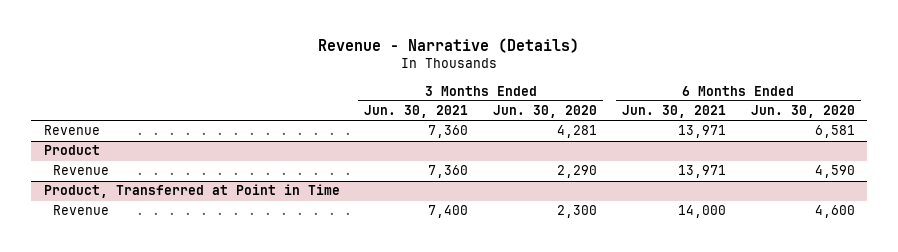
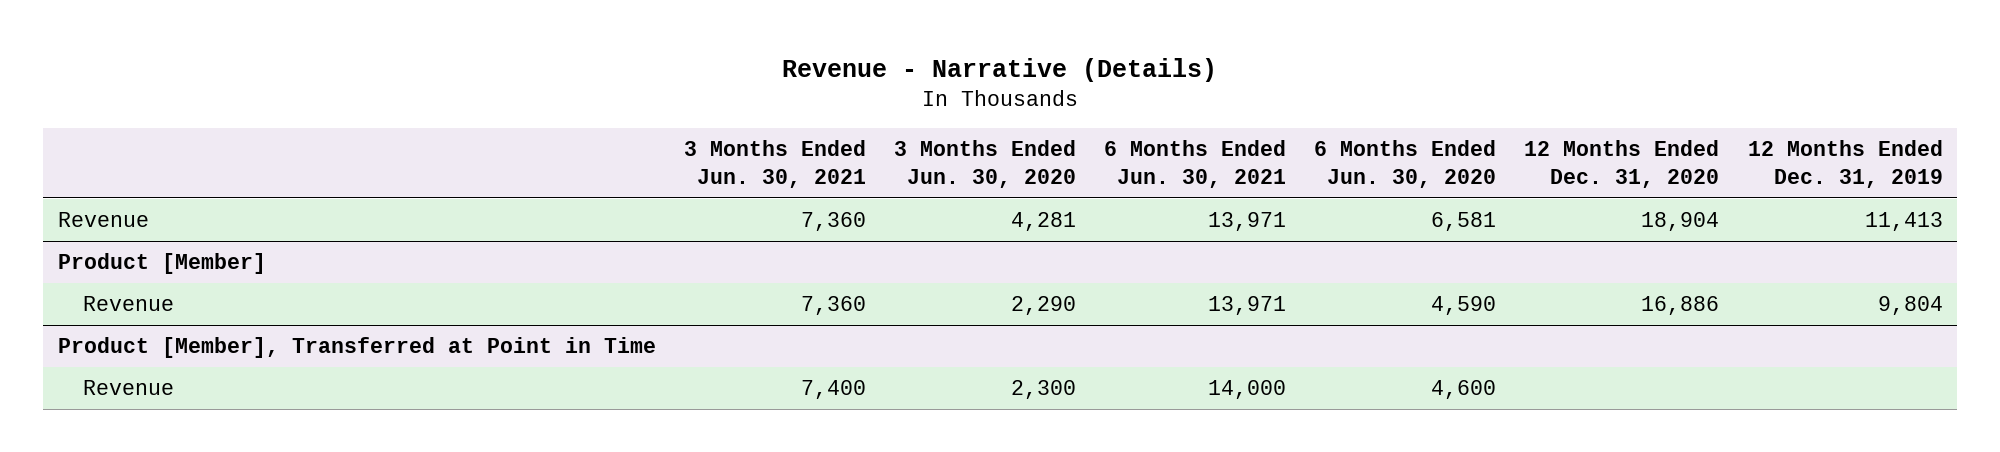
- | 3 Months Ended Jun. 30, 2021 | 3 Months Ended Jun. 30, 2020 | 6 Months Ended Jun. 30, 2021 | 6 Months Ended Jun. 30, 2020
+ | 3 Months Ended Jun. 30, 2021 | 3 Months Ended Jun. 30, 2020 | 6 Months Ended Jun. 30, 2021 | 6 Months Ended Jun. 30, 2020 | 12 Months Ended Dec. 31, 2020 | 12 Months Ended Dec. 31, 2019
- Product
+ Product [Member]
- Product, Transferred at Point in Time
+ Product [Member], Transferred at Point in Time

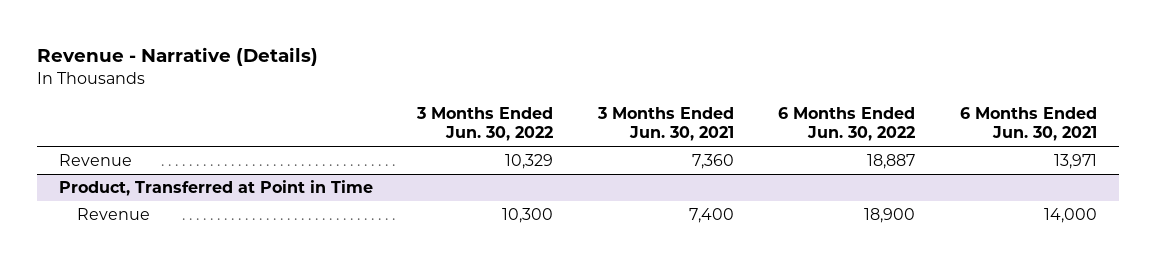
- | 3 Months Ended Jun. 30, 2021 | 3 Months Ended Jun. 30, 2020 | 6 Months Ended Jun. 30, 2021 | 6 Months Ended Jun. 30, 2020 | 12 Months Ended Dec. 31, 2020 | 12 Months Ended Dec. 31, 2019
+ | 3 Months Ended Jun. 30, 2022 | 3 Months Ended Jun. 30, 2021 | 6 Months Ended Jun. 30, 2022 | 6 Months Ended Jun. 30, 2021
- Product [Member]
- Revenue | 7,360 | 2,290 | 13,971 | 4,590 | 16,886 | 9,804
- Product [Member], Transferred at Point in Time
+ Product, Transferred at Point in Time

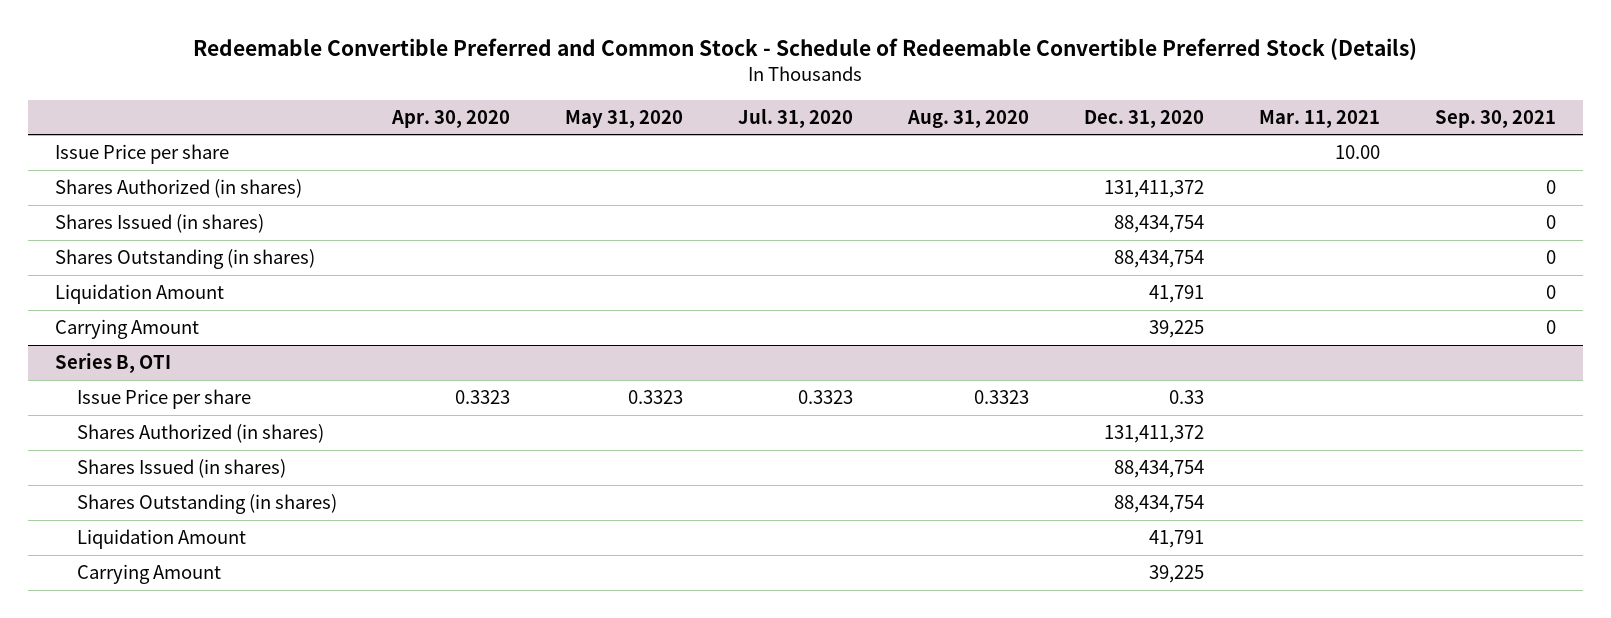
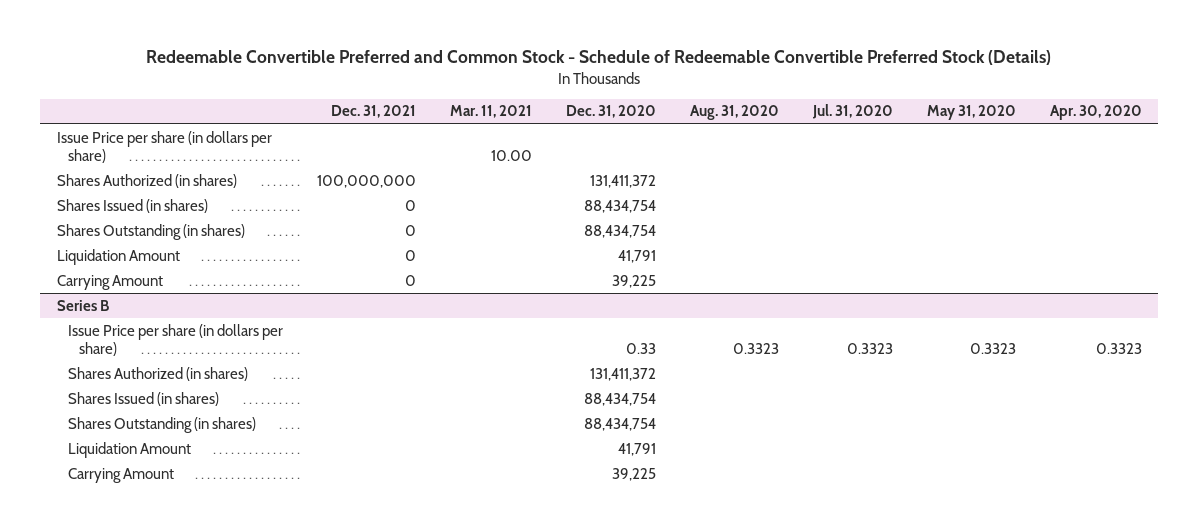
- | Apr. 30, 2020 | May 31, 2020 | Jul. 31, 2020 | Aug. 31, 2020 | Dec. 31, 2020 | Mar. 11, 2021 | Sep. 30, 2021
+ | Dec. 31, 2021 | Mar. 11, 2021 | Dec. 31, 2020 | Aug. 31, 2020 | Jul. 31, 2020 | May 31, 2020 | Apr. 30, 2020
- Issue Price per share | | | | | | 10.00 |
+ Issue Price per share (in dollars per share) | | 10.00 | | | | |
- Series B, OTI
- Issue Price per share | 0.3323 | 0.3323 | 0.3323 | 0.3323 | 0.33 | |
+ Series B
+ Issue Price per share (in dollars per share) | | | 0.33 | 0.3323 | 0.3323 | 0.3323 | 0.3323

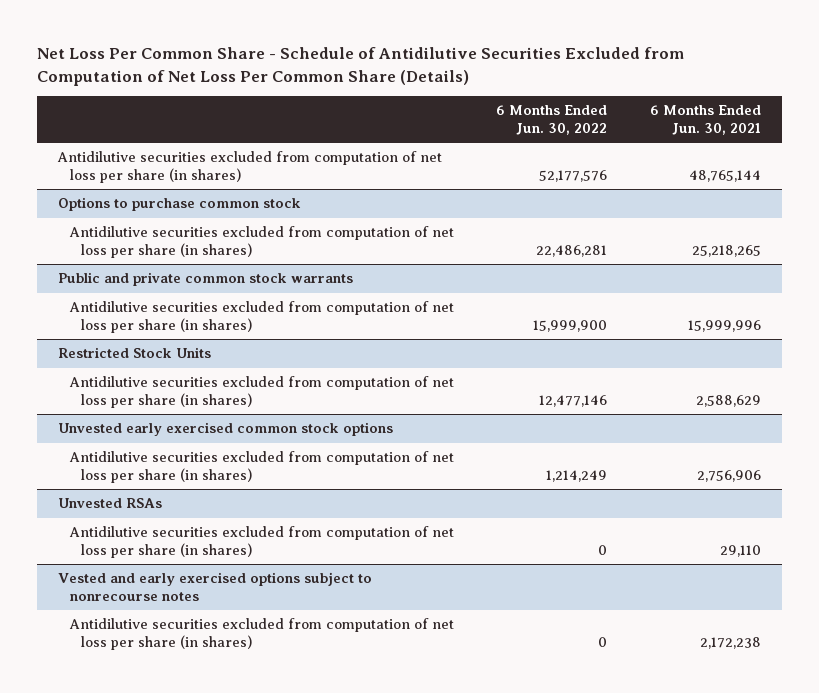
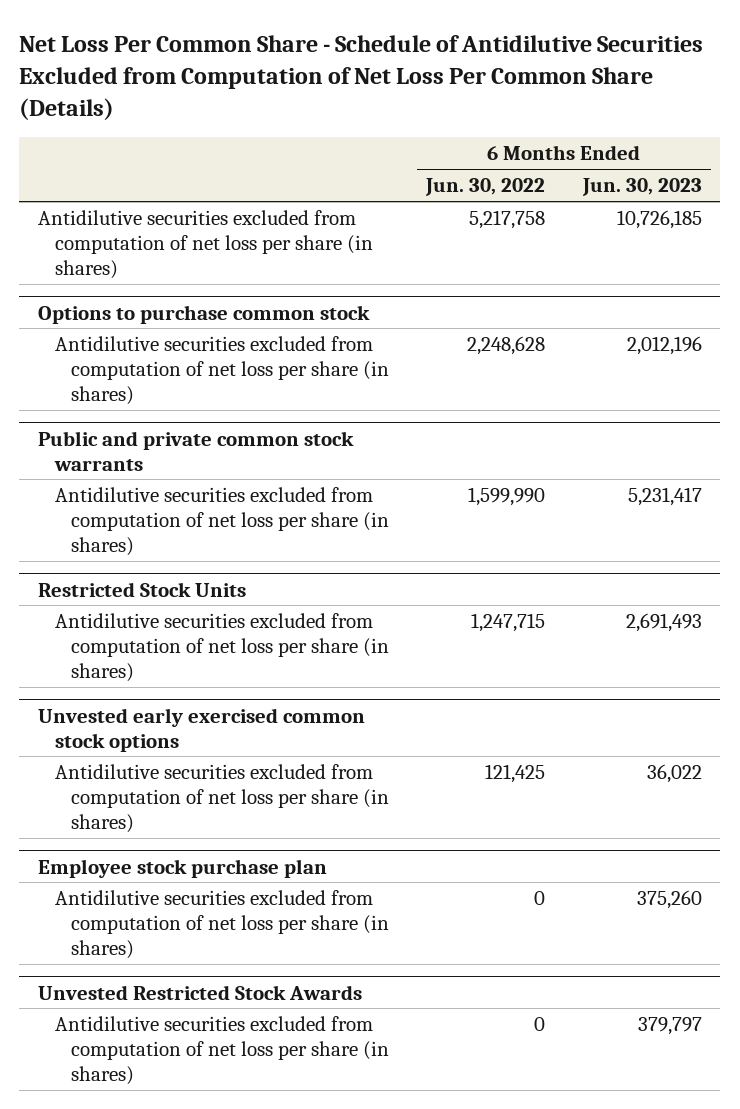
- | 6 Months Ended Jun. 30, 2022 | 6 Months Ended Jun. 30, 2021
+ | 6 Months Ended Jun. 30, 2022 | 6 Months Ended Jun. 30, 2023
- Antidilutive securities excluded from computation of net loss per share (in shares) | 52,177,576 | 48,765,144
+ Antidilutive securities excluded from computation of net loss per share (in shares) | 5,217,758 | 10,726,185
@ Options to purchase common stock
- Antidilutive securities excluded from computation of net loss per share (in shares) | 22,486,281 | 25,218,265
+ Antidilutive securities excluded from computation of net loss per share (in shares) | 2,248,628 | 2,012,196
@ Public and private common stock warrants
- Antidilutive securities excluded from computation of net loss per share (in shares) | 15,999,900 | 15,999,996
+ Antidilutive securities excluded from computation of net loss per share (in shares) | 1,599,990 | 5,231,417
@ Restricted Stock Units
- Antidilutive securities excluded from computation of net loss per share (in shares) | 12,477,146 | 2,588,629
+ Antidilutive securities excluded from computation of net loss per share (in shares) | 1,247,715 | 2,691,493
@ Unvested early exercised common stock options
- Antidilutive securities excluded from computation of net loss per share (in shares) | 1,214,249 | 2,756,906
- Unvested RSAs
@ Unvested early exercised common stock options
+ Antidilutive securities excluded from computation of net loss per share (in shares) | 121,425 | 36,022
+ Employee stock purchase plan
- Vested and early exercised options subject to nonrecourse notes
+ Unvested Restricted Stock Awards

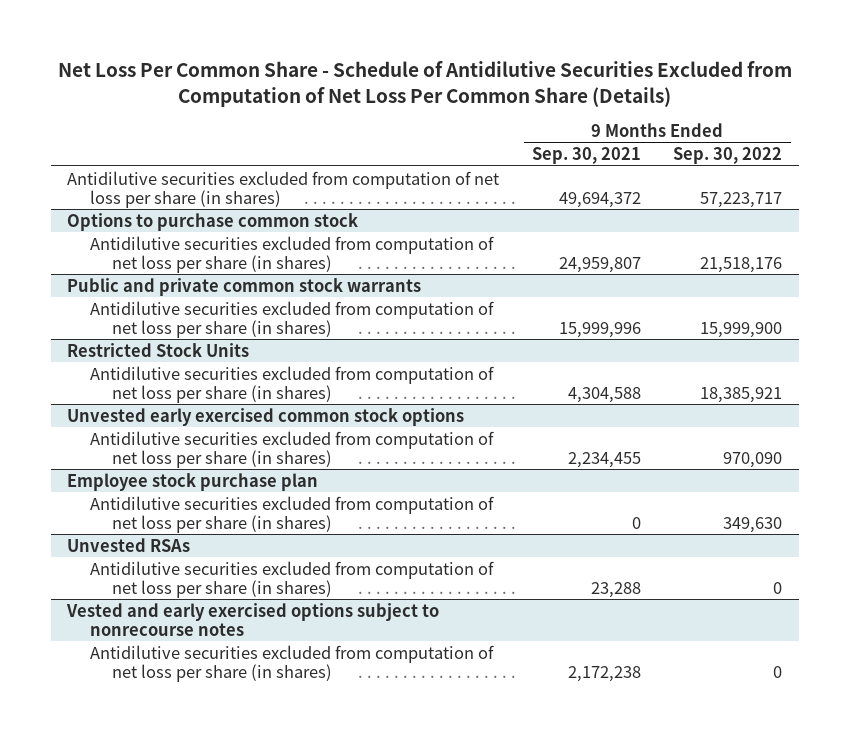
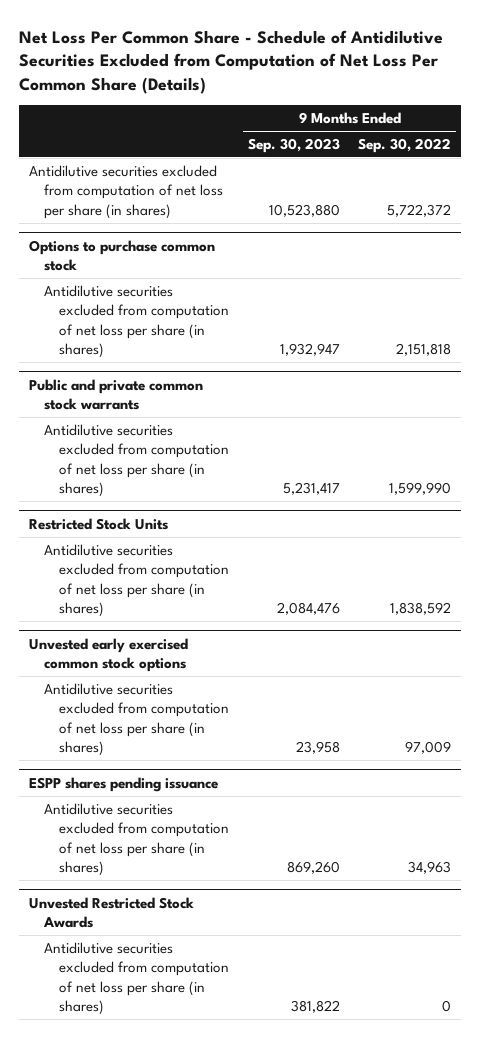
- | 9 Months Ended Sep. 30, 2021 | 9 Months Ended Sep. 30, 2022
+ | 9 Months Ended Sep. 30, 2023 | 9 Months Ended Sep. 30, 2022
- Antidilutive securities excluded from computation of net loss per share (in shares) | 49,694,372 | 57,223,717
+ Antidilutive securities excluded from computation of net loss per share (in shares) | 10,523,880 | 5,722,372
@ Options to purchase common stock
- Antidilutive securities excluded from computation of net loss per share (in shares) | 24,959,807 | 21,518,176
+ Antidilutive securities excluded from computation of net loss per share (in shares) | 1,932,947 | 2,151,818
@ Public and private common stock warrants
- Antidilutive securities excluded from computation of net loss per share (in shares) | 15,999,996 | 15,999,900
+ Antidilutive securities excluded from computation of net loss per share (in shares) | 5,231,417 | 1,599,990
@ Restricted Stock Units
- Antidilutive securities excluded from computation of net loss per share (in shares) | 4,304,588 | 18,385,921
+ Antidilutive securities excluded from computation of net loss per share (in shares) | 2,084,476 | 1,838,592
@ Unvested early exercised common stock options
- Antidilutive securities excluded from computation of net loss per share (in shares) | 2,234,455 | 970,090
- Employee stock purchase plan
- Antidilutive securities excluded from computation of net loss per share (in shares) | 0 | 349,630
- Unvested RSAs
- Antidilutive securities excluded from computation of net loss per share (in shares) | 23,288 | 0
- Vested and early exercised options subject to nonrecourse notes
@ Unvested early exercised common stock options
+ Antidilutive securities excluded from computation of net loss per share (in shares) | 23,958 | 97,009
+ ESPP shares pending issuance
+ Antidilutive securities excluded from computation of net loss per share (in shares) | 869,260 | 34,963
+ Unvested Restricted Stock Awards

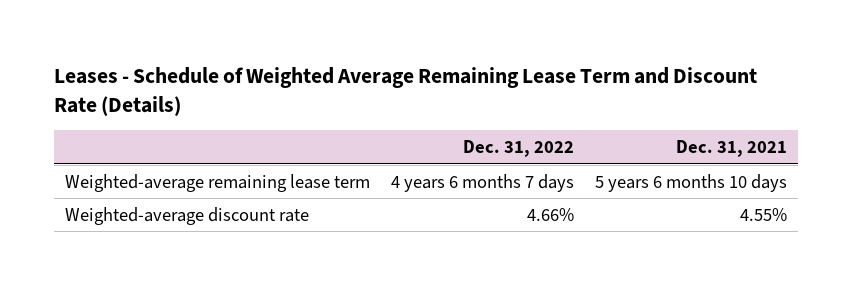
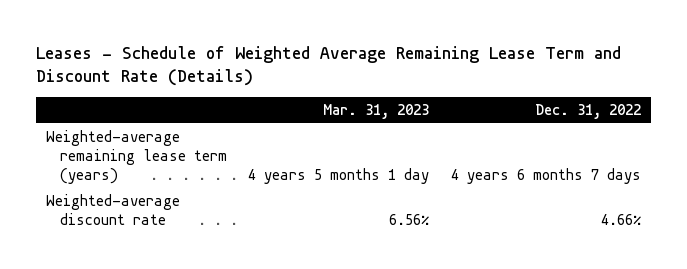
- | Dec. 31, 2022 | Dec. 31, 2021
+ | Mar. 31, 2023 | Dec. 31, 2022
- Weighted-average remaining lease term | 4 years 6 months 7 days | 5 years 6 months 10 days
+ Weighted-average remaining lease term (years) | 4 years 5 months 1 day | 4 years 6 months 7 days

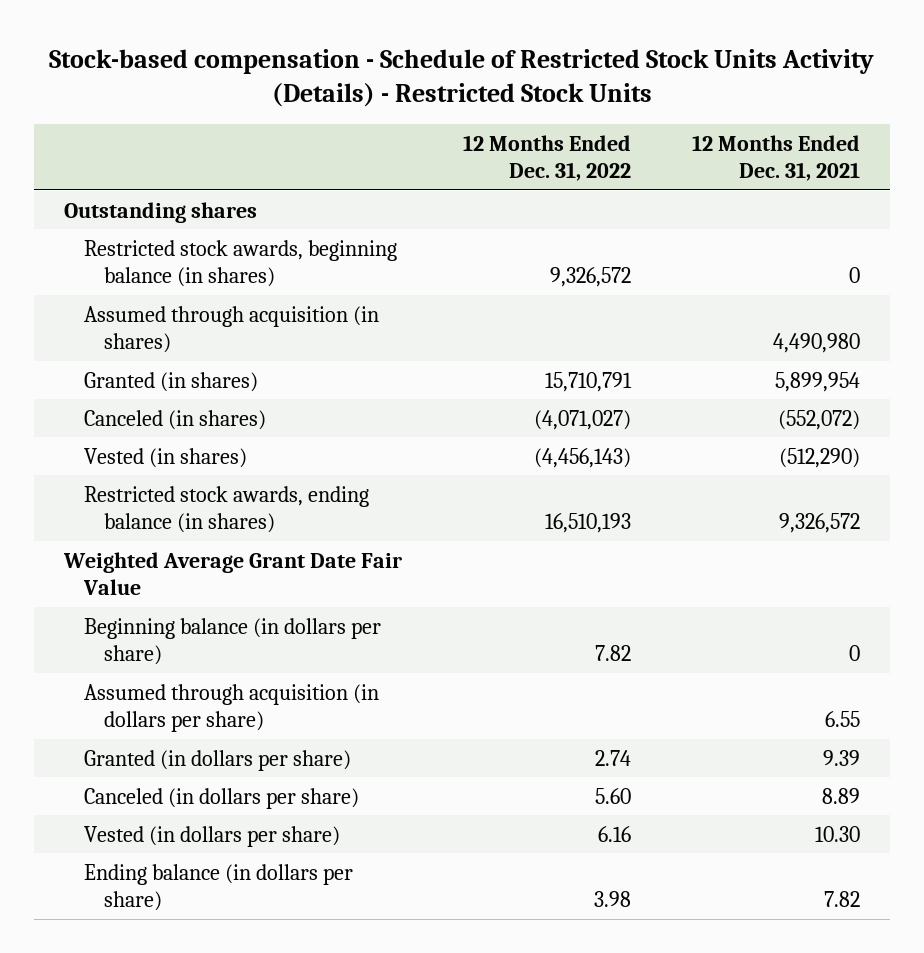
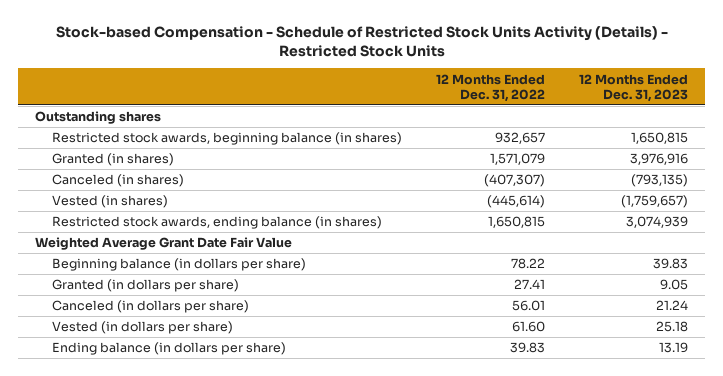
- Stock-based compensation - Schedule of Restricted Stock Units Activity (Details) - Restricted Stock Units
+ Stock-based Compensation - Schedule of Restricted Stock Units Activity (Details) - Restricted Stock Units
- | 12 Months Ended Dec. 31, 2022 | 12 Months Ended Dec. 31, 2021
+ | 12 Months Ended Dec. 31, 2022 | 12 Months Ended Dec. 31, 2023
- Restricted stock awards, beginning balance (in shares) | 9,326,572 | 0
- Assumed through acquisition (in shares) | | 4,490,980
- Granted (in shares) | 15,710,791 | 5,899,954
- Canceled (in shares) | (4,071,027) | (552,072)
- Vested (in shares) | (4,456,143) | (512,290)
- Restricted stock awards, ending balance (in shares) | 16,510,193 | 9,326,572
+ Restricted stock awards, beginning balance (in shares) | 932,657 | 1,650,815
+ Granted (in shares) | 1,571,079 | 3,976,916
+ Canceled (in shares) | (407,307) | (793,135)
+ Vested (in shares) | (445,614) | (1,759,657)
+ Restricted stock awards, ending balance (in shares) | 1,650,815 | 3,074,939
- Beginning balance (in dollars per share) | 7.82 | 0
- Assumed through acquisition (in dollars per share) | | 6.55
- Granted (in dollars per share) | 2.74 | 9.39
- Canceled (in dollars per share) | 5.60 | 8.89
- Vested (in dollars per share) | 6.16 | 10.30
- Ending balance (in dollars per share) | 3.98 | 7.82
+ Beginning balance (in dollars per share) | 78.22 | 39.83
+ Granted (in dollars per share) | 27.41 | 9.05
+ Canceled (in dollars per share) | 56.01 | 21.24
+ Vested (in dollars per share) | 61.60 | 25.18
+ Ending balance (in dollars per share) | 39.83 | 13.19

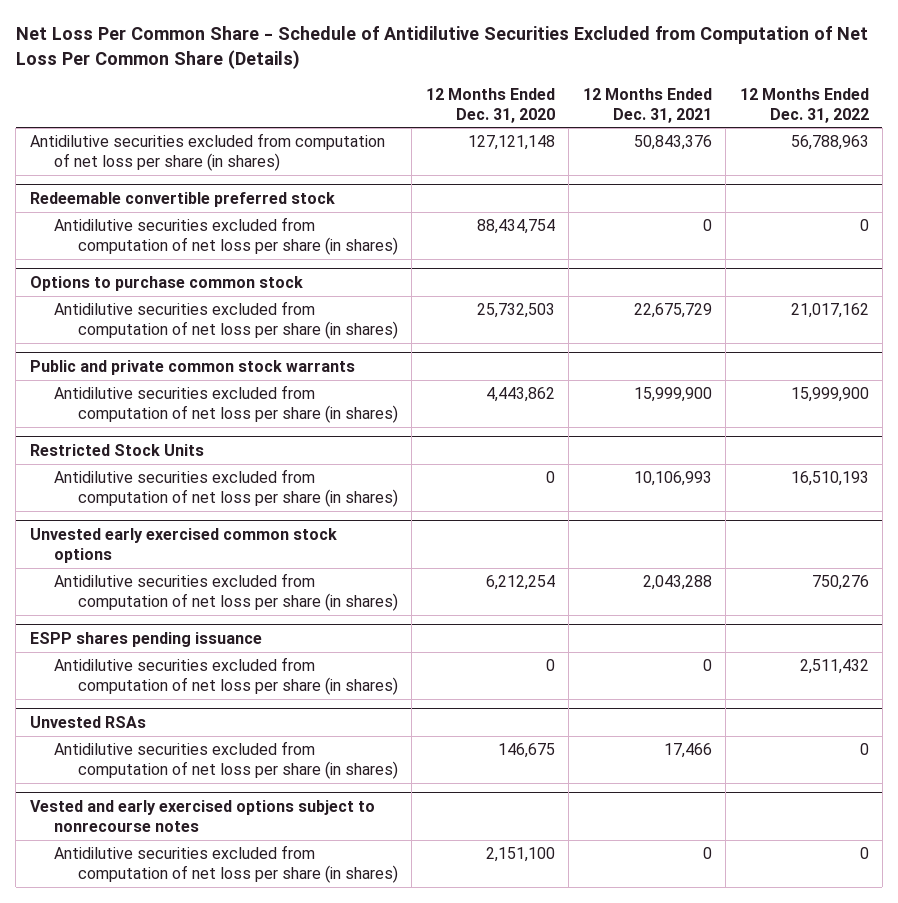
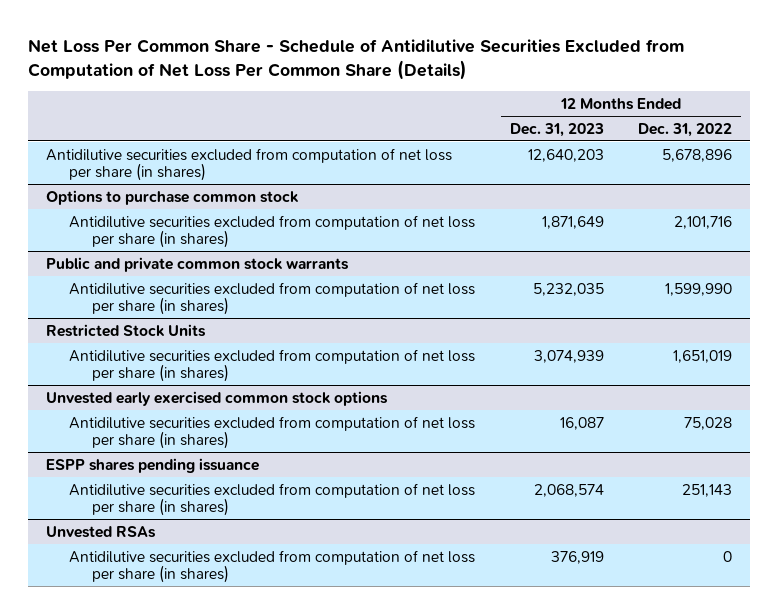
- | 12 Months Ended Dec. 31, 2020 | 12 Months Ended Dec. 31, 2021 | 12 Months Ended Dec. 31, 2022
+ | 12 Months Ended Dec. 31, 2023 | 12 Months Ended Dec. 31, 2022
- Antidilutive securities excluded from computation of net loss per share (in shares) | 127,121,148 | 50,843,376 | 56,788,963
- Redeemable convertible preferred stock
- Antidilutive securities excluded from computation of net loss per share (in shares) | 88,434,754 | 0 | 0
+ Antidilutive securities excluded from computation of net loss per share (in shares) | 12,640,203 | 5,678,896
@ Options to purchase common stock
- Antidilutive securities excluded from computation of net loss per share (in shares) | 25,732,503 | 22,675,729 | 21,017,162
+ Antidilutive securities excluded from computation of net loss per share (in shares) | 1,871,649 | 2,101,716
@ Public and private common stock warrants
- Antidilutive securities excluded from computation of net loss per share (in shares) | 4,443,862 | 15,999,900 | 15,999,900
+ Antidilutive securities excluded from computation of net loss per share (in shares) | 5,232,035 | 1,599,990
@ Restricted Stock Units
- Antidilutive securities excluded from computation of net loss per share (in shares) | 0 | 10,106,993 | 16,510,193
+ Antidilutive securities excluded from computation of net loss per share (in shares) | 3,074,939 | 1,651,019
@ Unvested early exercised common stock options
- Antidilutive securities excluded from computation of net loss per share (in shares) | 6,212,254 | 2,043,288 | 750,276
+ Antidilutive securities excluded from computation of net loss per share (in shares) | 16,087 | 75,028
@ ESPP shares pending issuance
- Antidilutive securities excluded from computation of net loss per share (in shares) | 0 | 0 | 2,511,432
+ Antidilutive securities excluded from computation of net loss per share (in shares) | 2,068,574 | 251,143
- Vested and early exercised options subject to nonrecourse notes
- Antidilutive securities excluded from computation of net loss per share (in shares) | 2,151,100 | 0 | 0

